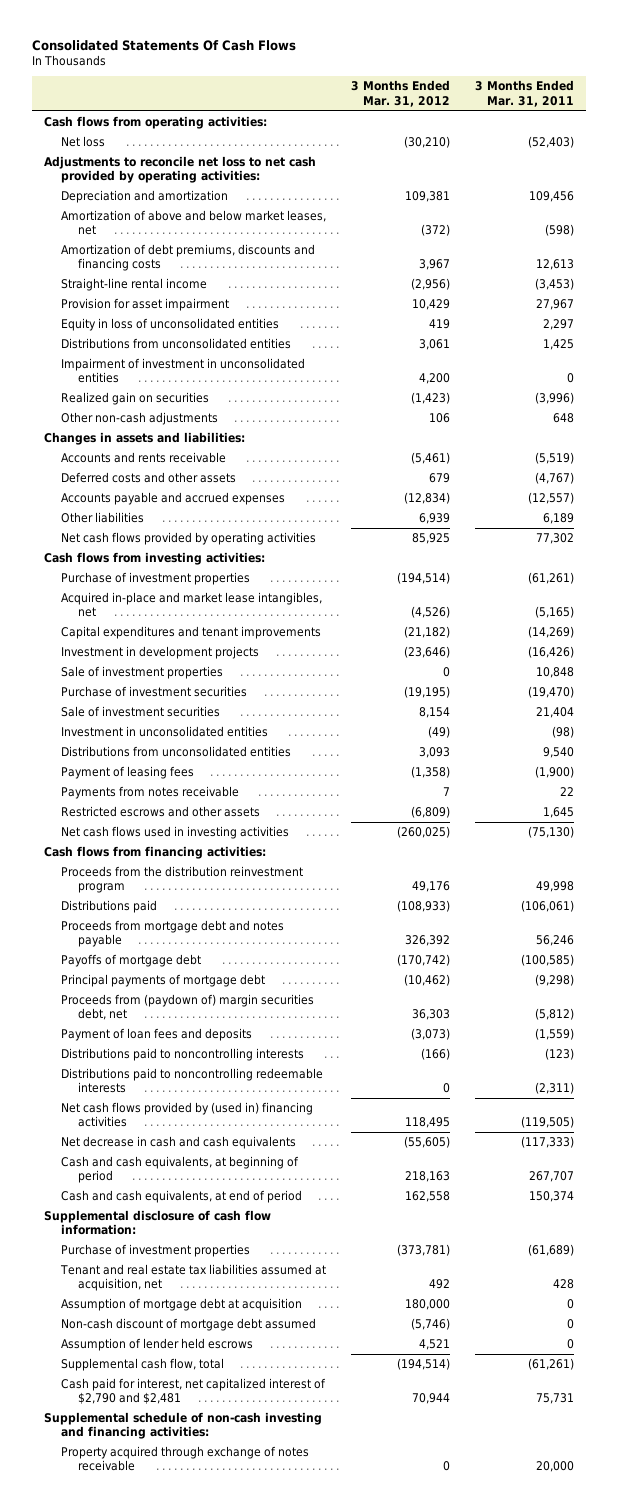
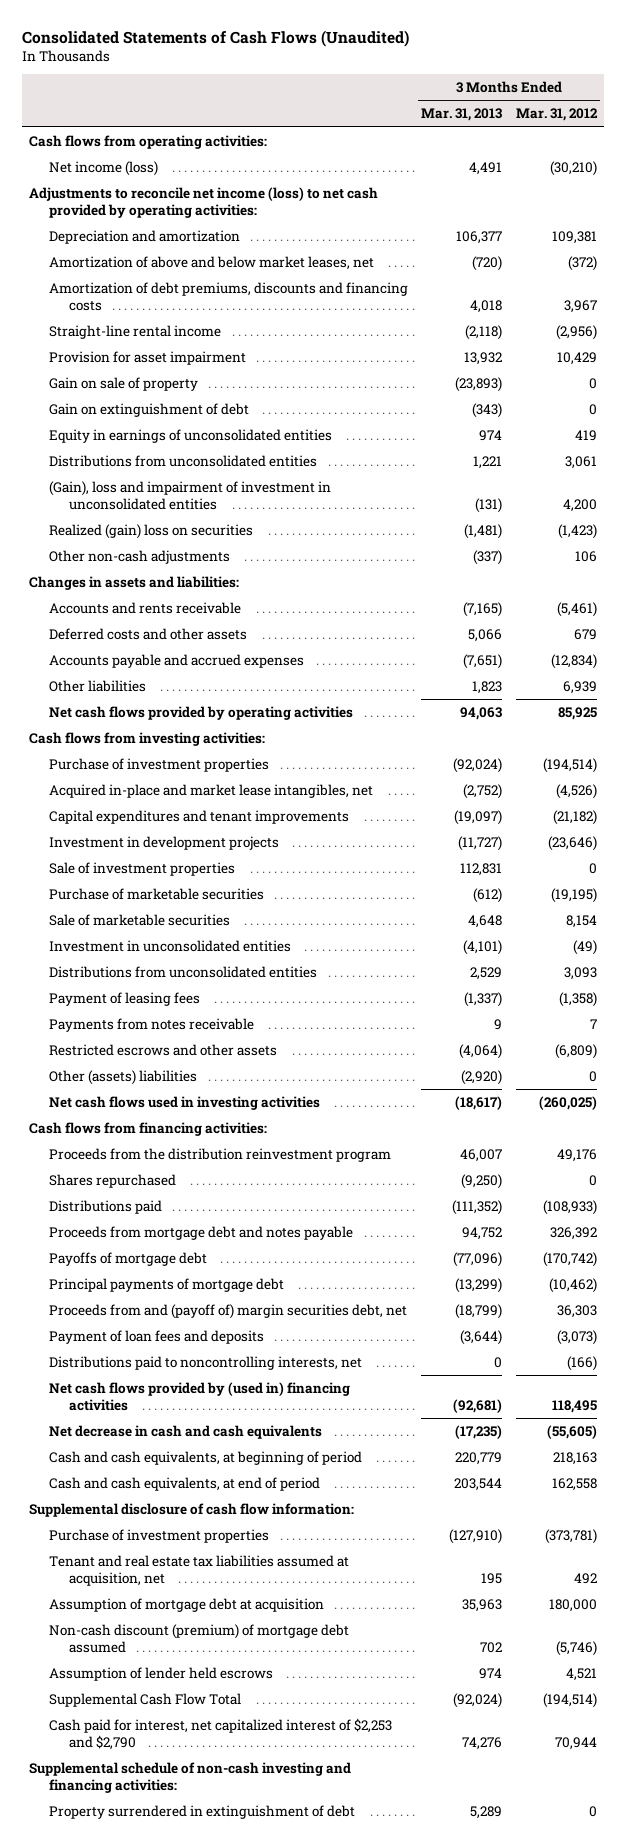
- Consolidated Statements Of Cash Flows
+ Consolidated Statements of Cash Flows (Unaudited)
- | 3 Months Ended Mar. 31, 2012 | 3 Months Ended Mar. 31, 2011
+ | 3 Months Ended Mar. 31, 2013 | 3 Months Ended Mar. 31, 2012
- Net loss | (30,210) | (52,403)
- Adjustments to reconcile net loss to net cash provided by operating activities:
+ Net income (loss) | 4,491 | (30,210)
+ Adjustments to reconcile net income (loss) to net cash provided by operating activities:
- Equity in loss of unconsolidated entities | 419 | 2,297
+ Gain on sale of property | (23,893) | 0
+ Gain on extinguishment of debt | (343) | 0
+ Equity in earnings of unconsolidated entities | 974 | 419
- Impairment of investment in unconsolidated entities | 4,200 | 0
- Realized gain on securities | (1,423) | (3,996)
+ (Gain), loss and impairment of investment in unconsolidated entities | (131) | 4,200
+ Realized (gain) loss on securities | (1,481) | (1,423)
- Purchase of investment securities | (19,195) | (19,470)
- Sale of investment securities | 8,154 | 21,404
+ Purchase of marketable securities | (612) | (19,195)
+ Sale of marketable securities | 4,648 | 8,154
+ Other (assets) liabilities | (2,920) | 0
+ Shares repurchased | (9,250) | 0
- Proceeds from (paydown of) margin securities debt, net | 36,303 | (5,812)
+ Proceeds from and (payoff of) margin securities debt, net | (18,799) | 36,303
- Distributions paid to noncontrolling interests | (166) | (123)
- Distributions paid to noncontrolling redeemable interests | 0 | (2,311)
+ Distributions paid to noncontrolling interests, net | 0 | (166)
- Non-cash discount of mortgage debt assumed | (5,746) | 0
+ Non-cash discount (premium) of mortgage debt assumed | 702 | (5,746)
- Supplemental cash flow, total | (194,514) | (61,261)
- Cash paid for interest, net capitalized interest of $2,790 and $2,481 | 70,944 | 75,731
+ Supplemental Cash Flow Total | (92,024) | (194,514)
+ Cash paid for interest, net capitalized interest of $2,253 and $2,790 | 74,276 | 70,944
- Property acquired through exchange of notes receivable | 0 | 20,000
+ Property surrendered in extinguishment of debt | 5,289 | 0

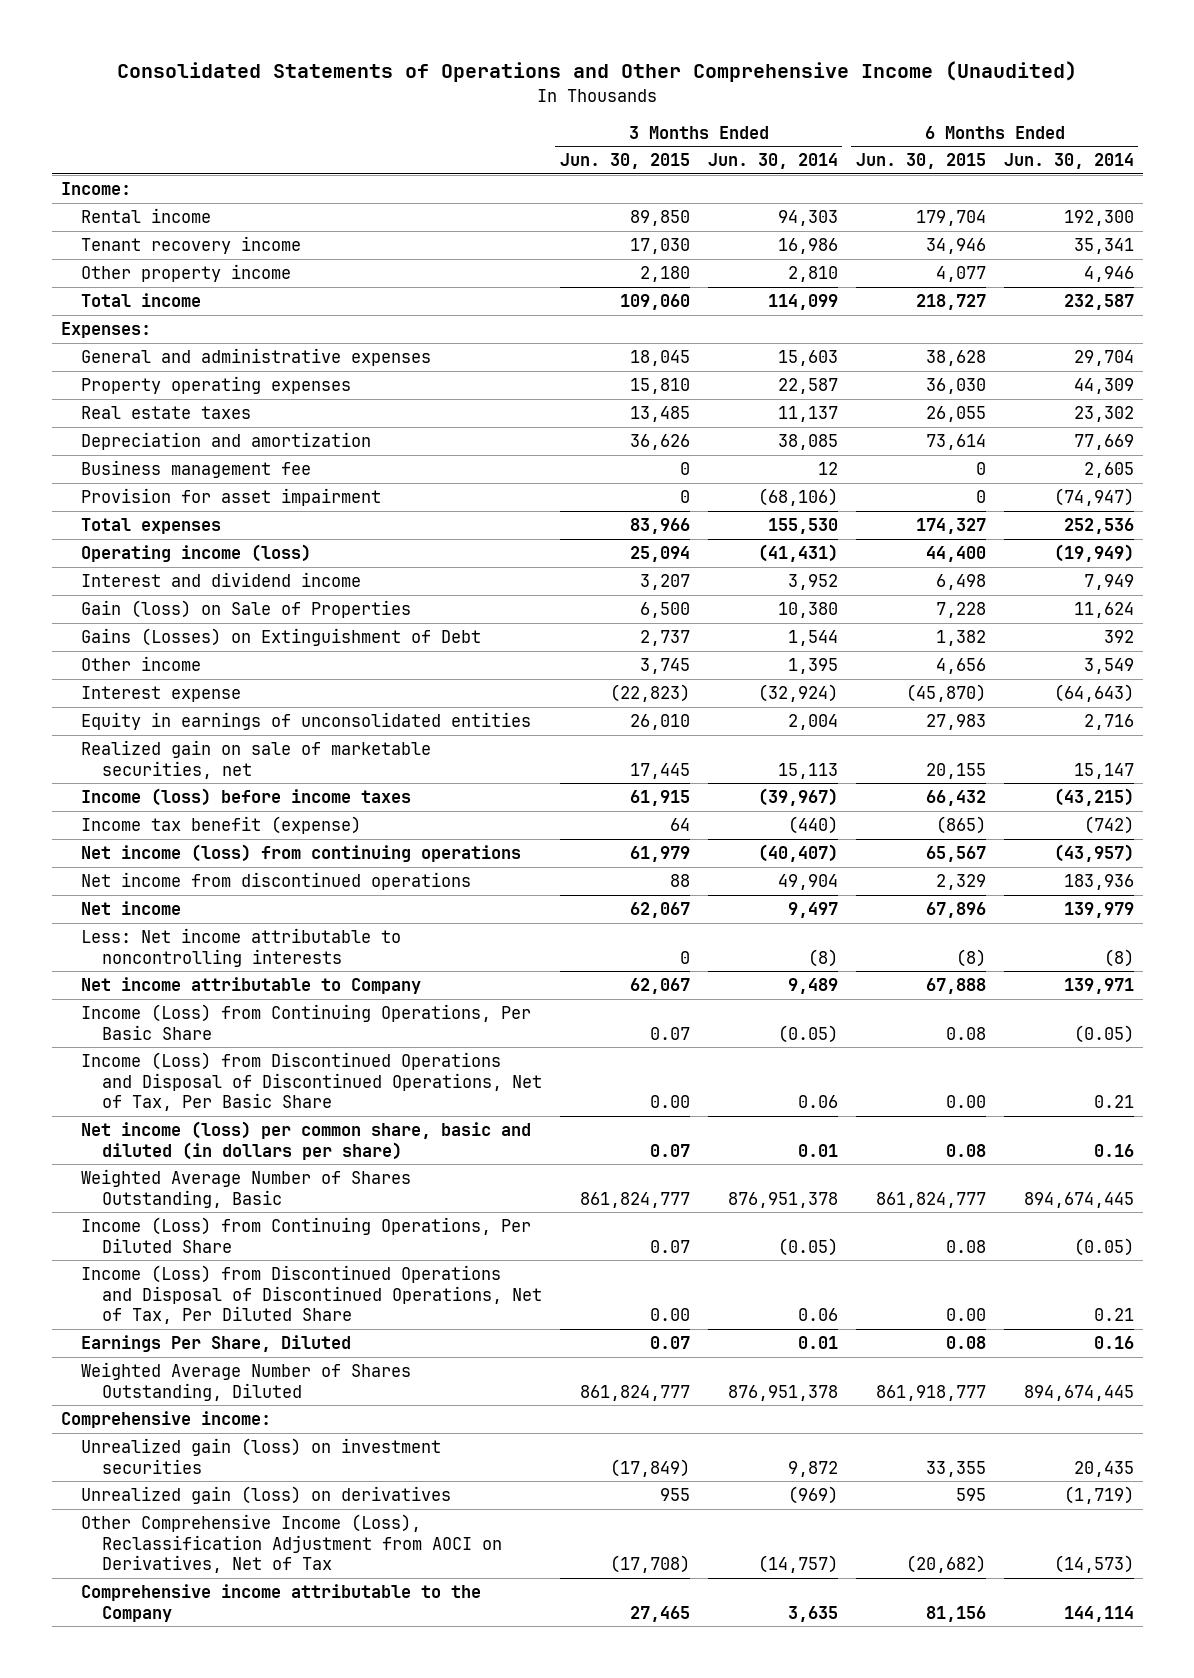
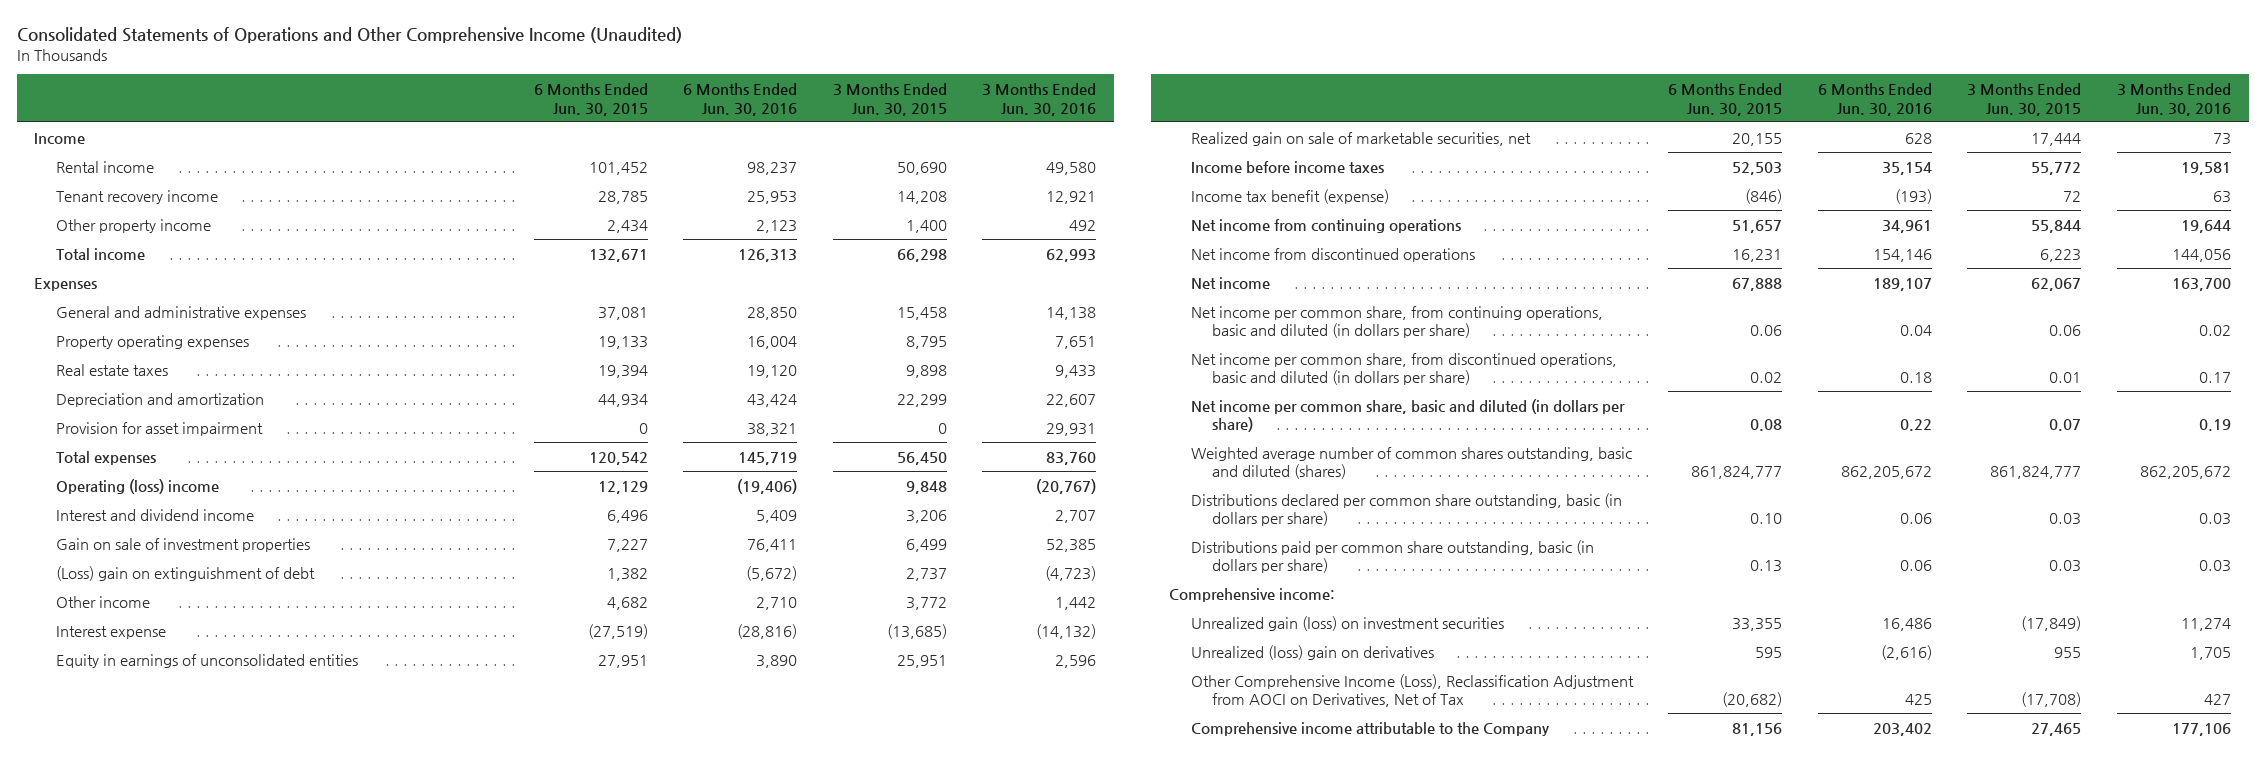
- | 3 Months Ended Jun. 30, 2015 | 3 Months Ended Jun. 30, 2014 | 6 Months Ended Jun. 30, 2015 | 6 Months Ended Jun. 30, 2014
+ | 6 Months Ended Jun. 30, 2015 | 6 Months Ended Jun. 30, 2016 | 3 Months Ended Jun. 30, 2015 | 3 Months Ended Jun. 30, 2016
- Income:
- Rental income | 89,850 | 94,303 | 179,704 | 192,300
- Tenant recovery income | 17,030 | 16,986 | 34,946 | 35,341
- Other property income | 2,180 | 2,810 | 4,077 | 4,946
- Total income | 109,060 | 114,099 | 218,727 | 232,587
- Expenses:
- General and administrative expenses | 18,045 | 15,603 | 38,628 | 29,704
- Property operating expenses | 15,810 | 22,587 | 36,030 | 44,309
- Real estate taxes | 13,485 | 11,137 | 26,055 | 23,302
- Depreciation and amortization | 36,626 | 38,085 | 73,614 | 77,669
- Business management fee | 0 | 12 | 0 | 2,605
+ Income
+ Rental income | 101,452 | 98,237 | 50,690 | 49,580
+ Tenant recovery income | 28,785 | 25,953 | 14,208 | 12,921
+ Other property income | 2,434 | 2,123 | 1,400 | 492
+ Total income | 132,671 | 126,313 | 66,298 | 62,993
+ Expenses
+ General and administrative expenses | 37,081 | 28,850 | 15,458 | 14,138
+ Property operating expenses | 19,133 | 16,004 | 8,795 | 7,651
+ Real estate taxes | 19,394 | 19,120 | 9,898 | 9,433
+ Depreciation and amortization | 44,934 | 43,424 | 22,299 | 22,607
- Total expenses | 83,966 | 155,530 | 174,327 | 252,536
- Operating income (loss) | 25,094 | (41,431) | 44,400 | (19,949)
- Interest and dividend income | 3,207 | 3,952 | 6,498 | 7,949
- Gain (loss) on Sale of Properties | 6,500 | 10,380 | 7,228 | 11,624
- Gains (Losses) on Extinguishment of Debt | 2,737 | 1,544 | 1,382 | 392
- Other income | 3,745 | 1,395 | 4,656 | 3,549
- Interest expense | (22,823) | (32,924) | (45,870) | (64,643)
- Equity in earnings of unconsolidated entities | 26,010 | 2,004 | 27,983 | 2,716
- Realized gain on sale of marketable securities, net | 17,445 | 15,113 | 20,155 | 15,147
- Income (loss) before income taxes | 61,915 | (39,967) | 66,432 | (43,215)
- Income tax benefit (expense) | 64 | (440) | (865) | (742)
- Net income (loss) from continuing operations | 61,979 | (40,407) | 65,567 | (43,957)
- Net income from discontinued operations | 88 | 49,904 | 2,329 | 183,936
- Net income | 62,067 | 9,497 | 67,896 | 139,979
- Less: Net income attributable to noncontrolling interests | 0 | (8) | (8) | (8)
- Net income attributable to Company | 62,067 | 9,489 | 67,888 | 139,971
- Income (Loss) from Continuing Operations, Per Basic Share | 0.07 | (0.05) | 0.08 | (0.05)
- Income (Loss) from Discontinued Operations and Disposal of Discontinued Operations, Net of Tax, Per Basic Share | 0.00 | 0.06 | 0.00 | 0.21
- Net income (loss) per common share, basic and diluted (in dollars per share) | 0.07 | 0.01 | 0.08 | 0.16
- Weighted Average Number of Shares Outstanding, Basic | 861,824,777 | 876,951,378 | 861,824,777 | 894,674,445
- Income (Loss) from Continuing Operations, Per Diluted Share | 0.07 | (0.05) | 0.08 | (0.05)
- Income (Loss) from Discontinued Operations and Disposal of Discontinued Operations, Net of Tax, Per Diluted Share | 0.00 | 0.06 | 0.00 | 0.21
- Earnings Per Share, Diluted | 0.07 | 0.01 | 0.08 | 0.16
- Weighted Average Number of Shares Outstanding, Diluted | 861,824,777 | 876,951,378 | 861,918,777 | 894,674,445
+ Total expenses | 120,542 | 145,719 | 56,450 | 83,760
+ Operating (loss) income | 12,129 | (19,406) | 9,848 | (20,767)
+ Interest and dividend income | 6,496 | 5,409 | 3,206 | 2,707
+ Gain on sale of investment properties | 7,227 | 76,411 | 6,499 | 52,385
+ (Loss) gain on extinguishment of debt | 1,382 | (5,672) | 2,737 | (4,723)
+ Other income | 4,682 | 2,710 | 3,772 | 1,442
+ Interest expense | (27,519) | (28,816) | (13,685) | (14,132)
+ Equity in earnings of unconsolidated entities | 27,951 | 3,890 | 25,951 | 2,596
+ Realized gain on sale of marketable securities, net | 20,155 | 628 | 17,444 | 73
+ Income before income taxes | 52,503 | 35,154 | 55,772 | 19,581
+ Income tax benefit (expense) | (846) | (193) | 72 | 63
+ Net income from continuing operations | 51,657 | 34,961 | 55,844 | 19,644
+ Net income from discontinued operations | 16,231 | 154,146 | 6,223 | 144,056
+ Net income | 67,888 | 189,107 | 62,067 | 163,700
+ Net income per common share, from continuing operations, basic and diluted (in dollars per share) | 0.06 | 0.04 | 0.06 | 0.02
+ Net income per common share, from discontinued operations, basic and diluted (in dollars per share) | 0.02 | 0.18 | 0.01 | 0.17
+ Net income per common share, basic and diluted (in dollars per share) | 0.08 | 0.22 | 0.07 | 0.19
+ Weighted average number of common shares outstanding, basic and diluted (shares) | 861,824,777 | 862,205,672 | 861,824,777 | 862,205,672
+ Distributions declared per common share outstanding, basic (in dollars per share) | 0.10 | 0.06 | 0.03 | 0.03
+ Distributions paid per common share outstanding, basic (in dollars per share) | 0.13 | 0.06 | 0.03 | 0.03
- Unrealized gain (loss) on derivatives | 955 | (969) | 595 | (1,719)
+ Unrealized (loss) gain on derivatives | 595 | (2,616) | 955 | 1,705

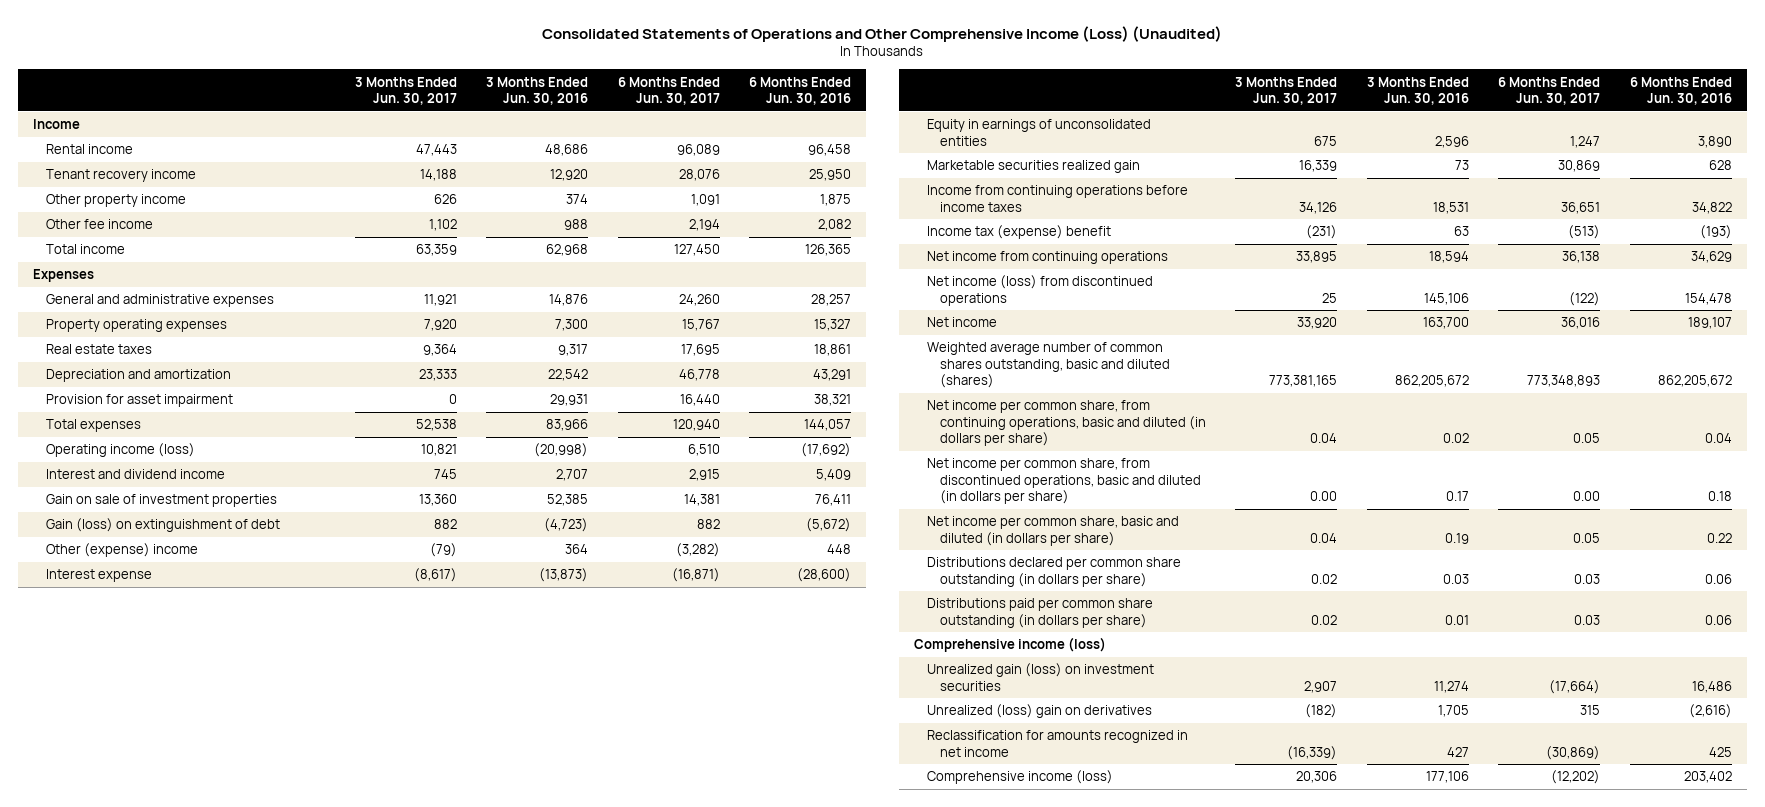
- Consolidated Statements of Operations and Other Comprehensive Income (Unaudited)
+ Consolidated Statements of Operations and Other Comprehensive Income (Loss) (Unaudited)
- | 6 Months Ended Jun. 30, 2015 | 6 Months Ended Jun. 30, 2016 | 3 Months Ended Jun. 30, 2015 | 3 Months Ended Jun. 30, 2016
+ | 3 Months Ended Jun. 30, 2017 | 3 Months Ended Jun. 30, 2016 | 6 Months Ended Jun. 30, 2017 | 6 Months Ended Jun. 30, 2016
- Rental income | 101,452 | 98,237 | 50,690 | 49,580
- Tenant recovery income | 28,785 | 25,953 | 14,208 | 12,921
- Other property income | 2,434 | 2,123 | 1,400 | 492
- Total income | 132,671 | 126,313 | 66,298 | 62,993
+ Rental income | 47,443 | 48,686 | 96,089 | 96,458
+ Tenant recovery income | 14,188 | 12,920 | 28,076 | 25,950
+ Other property income | 626 | 374 | 1,091 | 1,875
+ Other fee income | 1,102 | 988 | 2,194 | 2,082
+ Total income | 63,359 | 62,968 | 127,450 | 126,365
- General and administrative expenses | 37,081 | 28,850 | 15,458 | 14,138
- Property operating expenses | 19,133 | 16,004 | 8,795 | 7,651
- Real estate taxes | 19,394 | 19,120 | 9,898 | 9,433
- Depreciation and amortization | 44,934 | 43,424 | 22,299 | 22,607
+ General and administrative expenses | 11,921 | 14,876 | 24,260 | 28,257
+ Property operating expenses | 7,920 | 7,300 | 15,767 | 15,327
+ Real estate taxes | 9,364 | 9,317 | 17,695 | 18,861
+ Depreciation and amortization | 23,333 | 22,542 | 46,778 | 43,291
- Total expenses | 120,542 | 145,719 | 56,450 | 83,760
- Operating (loss) income | 12,129 | (19,406) | 9,848 | (20,767)
+ Total expenses | 52,538 | 83,966 | 120,940 | 144,057
+ Operating income (loss) | 10,821 | (20,998) | 6,510 | (17,692)
- (Loss) gain on extinguishment of debt | 1,382 | (5,672) | 2,737 | (4,723)
- Other income | 4,682 | 2,710 | 3,772 | 1,442
- Interest expense | (27,519) | (28,816) | (13,685) | (14,132)
+ Gain (loss) on extinguishment of debt | 882 | (4,723) | 882 | (5,672)
+ Other (expense) income | (79) | 364 | (3,282) | 448
+ Interest expense | (8,617) | (13,873) | (16,871) | (28,600)
- Realized gain on sale of marketable securities, net | 20,155 | 628 | 17,444 | 73
- Income before income taxes | 52,503 | 35,154 | 55,772 | 19,581
- Income tax benefit (expense) | (846) | (193) | 72 | 63
- Net income from continuing operations | 51,657 | 34,961 | 55,844 | 19,644
- Net income from discontinued operations | 16,231 | 154,146 | 6,223 | 144,056
+ Marketable securities realized gain | 16,339 | 73 | 30,869 | 628
+ Income from continuing operations before income taxes | 34,126 | 18,531 | 36,651 | 34,822
+ Income tax (expense) benefit | (231) | 63 | (513) | (193)
+ Net income from continuing operations | 33,895 | 18,594 | 36,138 | 34,629
+ Net income (loss) from discontinued operations | 25 | 145,106 | (122) | 154,478
moved up: Weighted average number of common shares outstanding, basic and diluted (shares) | 773,381,165 | 862,205,672 | 773,348,893 | 862,205,672
- Distributions declared per common share outstanding, basic (in dollars per share) | 0.10 | 0.06 | 0.03 | 0.03
- Distributions paid per common share outstanding, basic (in dollars per share) | 0.13 | 0.06 | 0.03 | 0.03
- Comprehensive income:
+ Distributions declared per common share outstanding (in dollars per share) | 0.02 | 0.03 | 0.03 | 0.06
+ Distributions paid per common share outstanding (in dollars per share) | 0.02 | 0.01 | 0.03 | 0.06
+ Comprehensive income (loss)
- Other Comprehensive Income (Loss), Reclassification Adjustment from AOCI on Derivatives, Net of Tax | (20,682) | 425 | (17,708) | 427
- Comprehensive income attributable to the Company | 81,156 | 203,402 | 27,465 | 177,106
+ Reclassification for amounts recognized in net income | (16,339) | 427 | (30,869) | 425
+ Comprehensive income (loss) | 20,306 | 177,106 | (12,202) | 203,402

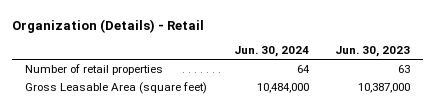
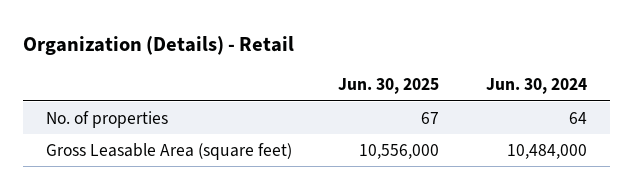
- | Jun. 30, 2024 | Jun. 30, 2023
+ | Jun. 30, 2025 | Jun. 30, 2024
- Number of retail properties | 64 | 63
+ No. of properties | 67 | 64

